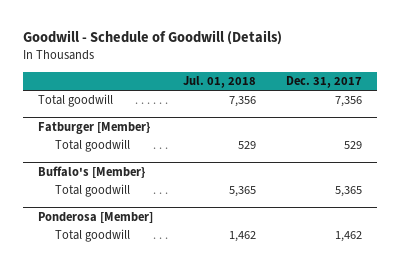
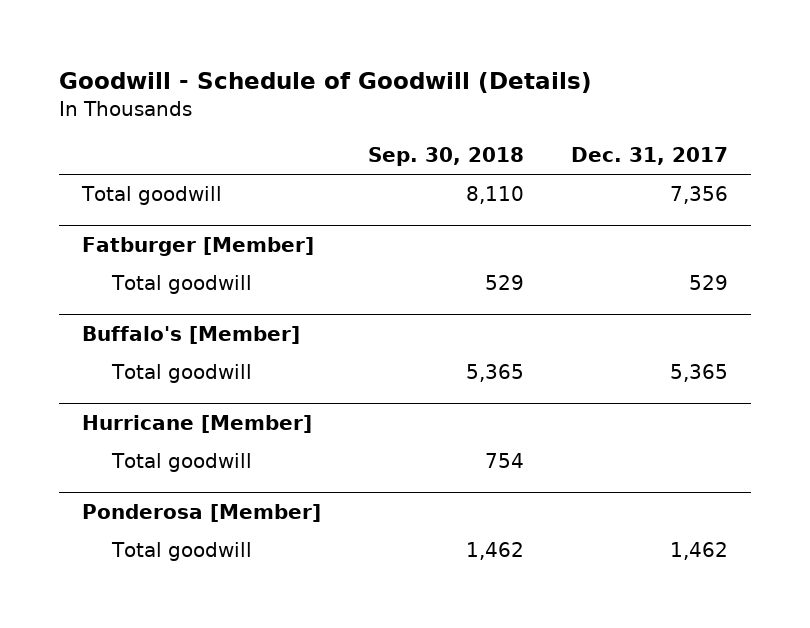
- | Jul. 01, 2018 | Dec. 31, 2017
+ | Sep. 30, 2018 | Dec. 31, 2017
- Fatburger [Member}
+ Fatburger [Member]
- Buffalo's [Member}
+ Buffalo's [Member]
+ Hurricane [Member]
+ Total goodwill | 754 |

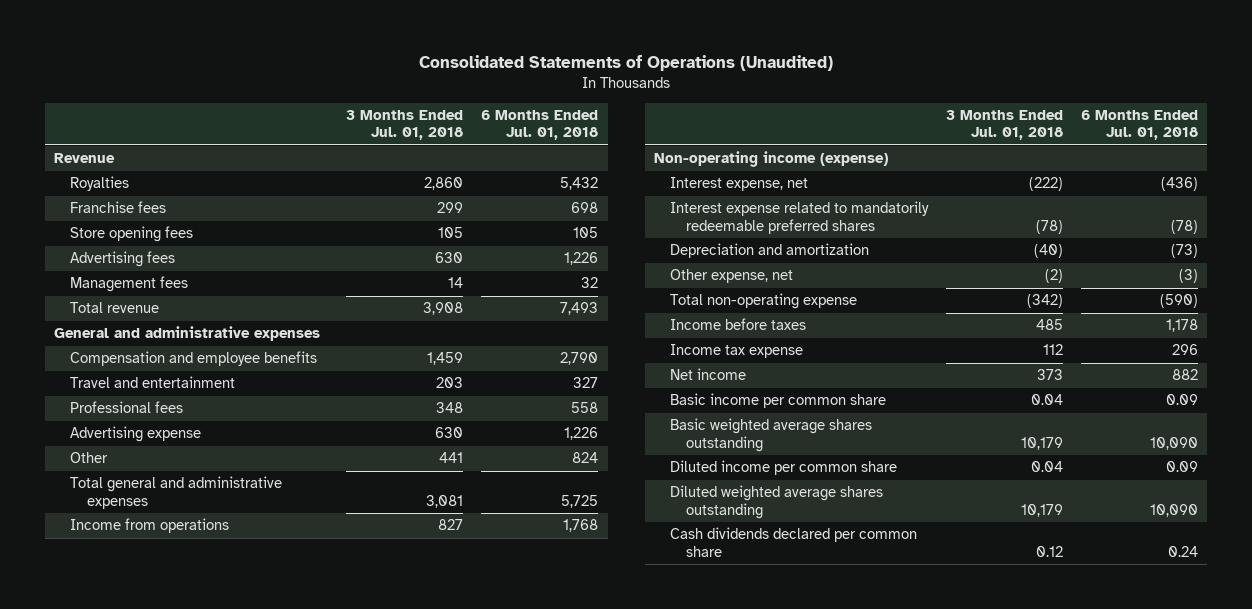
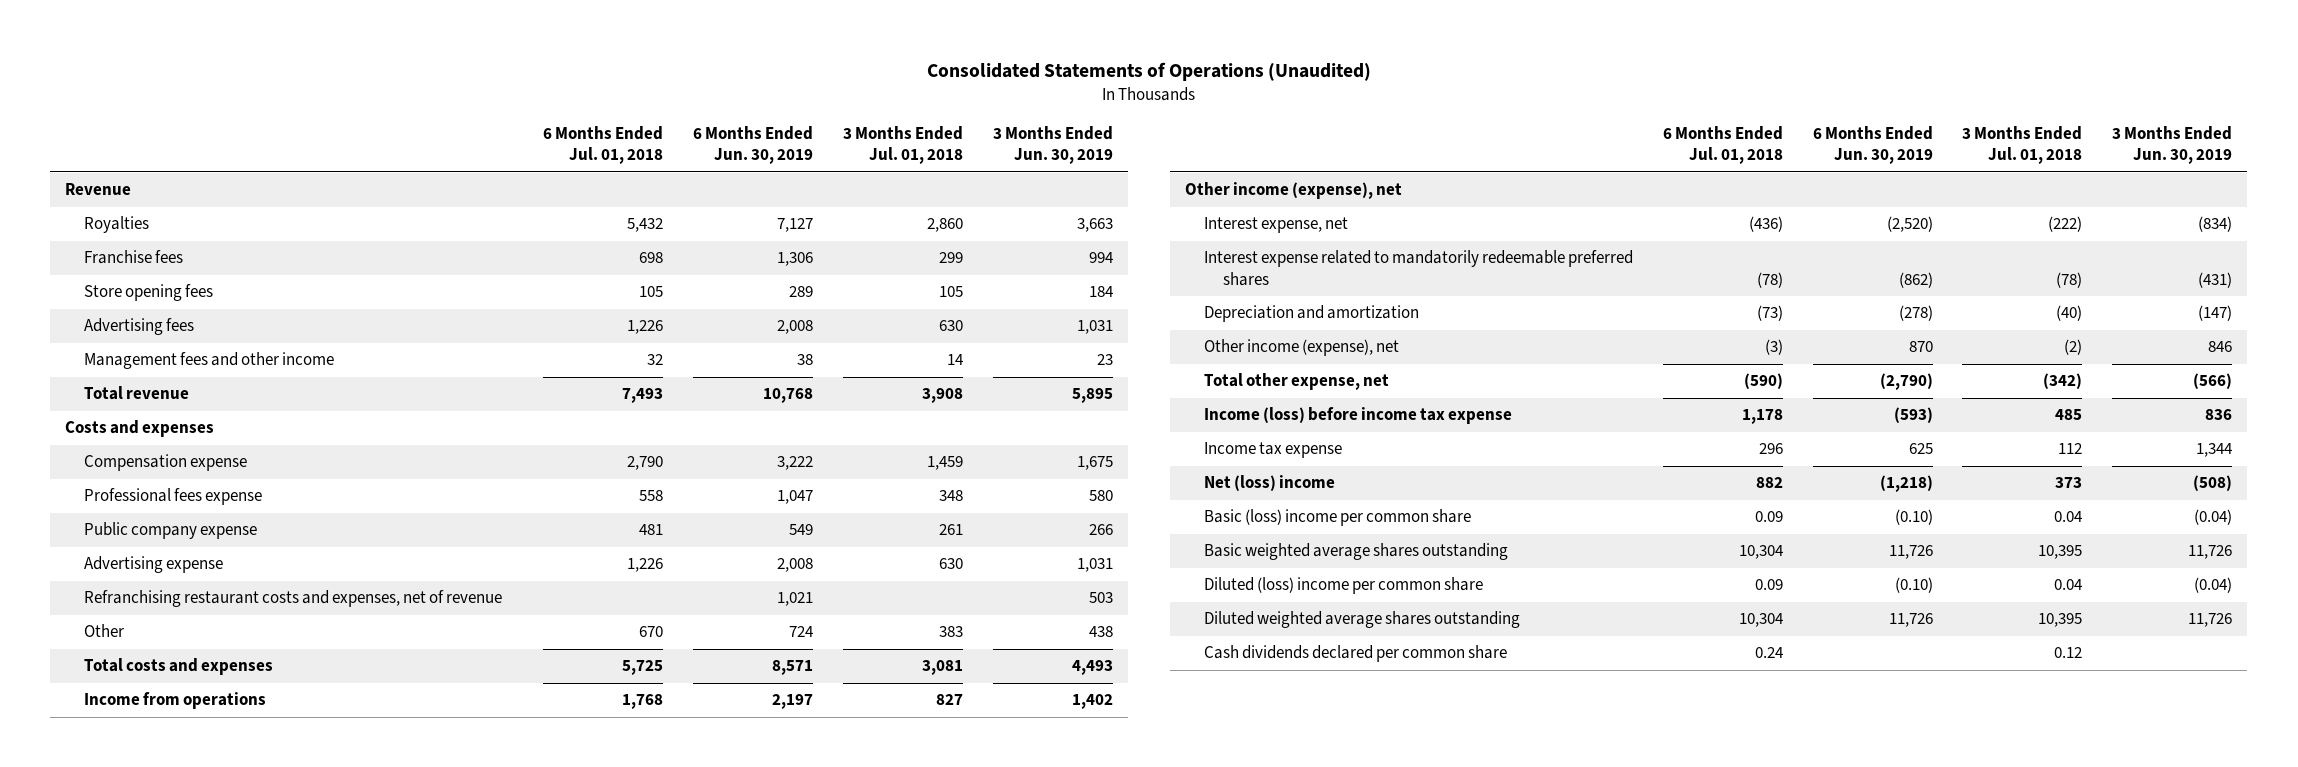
- | 3 Months Ended Jul. 01, 2018 | 6 Months Ended Jul. 01, 2018
+ | 6 Months Ended Jul. 01, 2018 | 6 Months Ended Jun. 30, 2019 | 3 Months Ended Jul. 01, 2018 | 3 Months Ended Jun. 30, 2019
- Management fees | 14 | 32
+ Management fees and other income | 32 | 38 | 14 | 23
- General and administrative expenses
- Compensation and employee benefits | 1,459 | 2,790
- Travel and entertainment | 203 | 327
- Professional fees | 348 | 558
+ Costs and expenses
+ Compensation expense | 2,790 | 3,222 | 1,459 | 1,675
+ Professional fees expense | 558 | 1,047 | 348 | 580
+ Public company expense | 481 | 549 | 261 | 266
- Other | 441 | 824
- Total general and administrative expenses | 3,081 | 5,725
+ Refranchising restaurant costs and expenses, net of revenue | | 1,021 | | 503
+ Other | 670 | 724 | 383 | 438
+ Total costs and expenses | 5,725 | 8,571 | 3,081 | 4,493
- Non-operating income (expense)
+ Other income (expense), net
- Other expense, net | (2) | (3)
- Total non-operating expense | (342) | (590)
- Income before taxes | 485 | 1,178
+ Other income (expense), net | (3) | 870 | (2) | 846
+ Total other expense, net | (590) | (2,790) | (342) | (566)
+ Income (loss) before income tax expense | 1,178 | (593) | 485 | 836
- Net income | 373 | 882
- Basic income per common share | 0.04 | 0.09
- Basic weighted average shares outstanding | 10,179 | 10,090
- Diluted income per common share | 0.04 | 0.09
- Diluted weighted average shares outstanding | 10,179 | 10,090
+ Net (loss) income | 882 | (1,218) | 373 | (508)
+ Basic (loss) income per common share | 0.09 | (0.10) | 0.04 | (0.04)
+ Basic weighted average shares outstanding | 10,304 | 11,726 | 10,395 | 11,726
+ Diluted (loss) income per common share | 0.09 | (0.10) | 0.04 | (0.04)
+ Diluted weighted average shares outstanding | 10,304 | 11,726 | 10,395 | 11,726

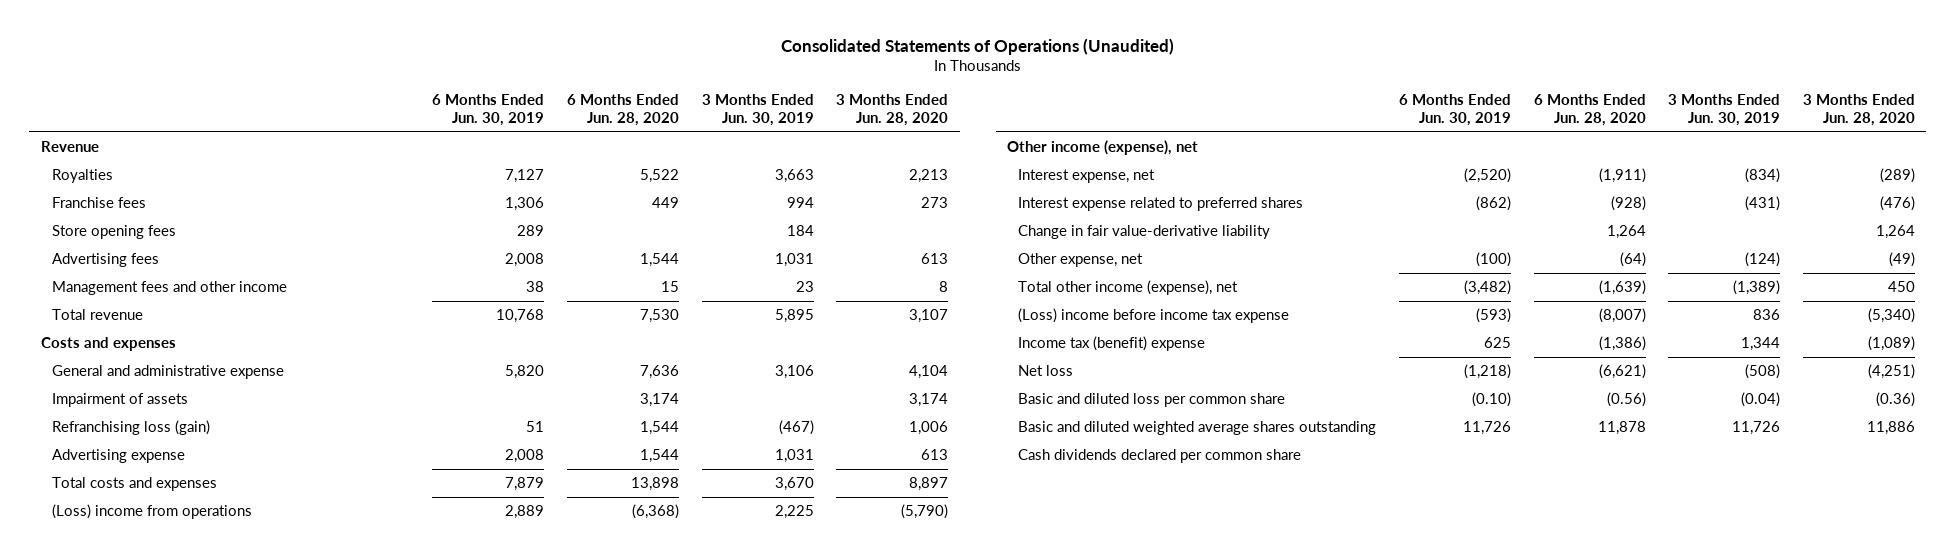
- | 6 Months Ended Jul. 01, 2018 | 6 Months Ended Jun. 30, 2019 | 3 Months Ended Jul. 01, 2018 | 3 Months Ended Jun. 30, 2019
+ | 6 Months Ended Jun. 30, 2019 | 6 Months Ended Jun. 28, 2020 | 3 Months Ended Jun. 30, 2019 | 3 Months Ended Jun. 28, 2020
- Compensation expense | 2,790 | 3,222 | 1,459 | 1,675
- Professional fees expense | 558 | 1,047 | 348 | 580
- Public company expense | 481 | 549 | 261 | 266
+ General and administrative expense | 5,820 | 7,636 | 3,106 | 4,104
+ Impairment of assets | | 3,174 | | 3,174
+ Refranchising loss (gain) | 51 | 1,544 | (467) | 1,006
- Refranchising restaurant costs and expenses, net of revenue | | 1,021 | | 503
- Other | 670 | 724 | 383 | 438
- Total costs and expenses | 5,725 | 8,571 | 3,081 | 4,493
- Income from operations | 1,768 | 2,197 | 827 | 1,402
+ Total costs and expenses | 7,879 | 13,898 | 3,670 | 8,897
+ (Loss) income from operations | 2,889 | (6,368) | 2,225 | (5,790)
- Interest expense related to mandatorily redeemable preferred shares | (78) | (862) | (78) | (431)
- Depreciation and amortization | (73) | (278) | (40) | (147)
- Other income (expense), net | (3) | 870 | (2) | 846
- Total other expense, net | (590) | (2,790) | (342) | (566)
- Income (loss) before income tax expense | 1,178 | (593) | 485 | 836
- Income tax expense | 296 | 625 | 112 | 1,344
- Net (loss) income | 882 | (1,218) | 373 | (508)
- Basic (loss) income per common share | 0.09 | (0.10) | 0.04 | (0.04)
- Basic weighted average shares outstanding | 10,304 | 11,726 | 10,395 | 11,726
- Diluted (loss) income per common share | 0.09 | (0.10) | 0.04 | (0.04)
- Diluted weighted average shares outstanding | 10,304 | 11,726 | 10,395 | 11,726
+ Interest expense related to preferred shares | (862) | (928) | (431) | (476)
+ Change in fair value-derivative liability | | 1,264 | | 1,264
+ Other expense, net | (100) | (64) | (124) | (49)
+ Total other income (expense), net | (3,482) | (1,639) | (1,389) | 450
+ (Loss) income before income tax expense | (593) | (8,007) | 836 | (5,340)
+ Income tax (benefit) expense | 625 | (1,386) | 1,344 | (1,089)
+ Net loss | (1,218) | (6,621) | (508) | (4,251)
+ Basic and diluted loss per common share | (0.10) | (0.56) | (0.04) | (0.36)
+ Basic and diluted weighted average shares outstanding | 11,726 | 11,878 | 11,726 | 11,886

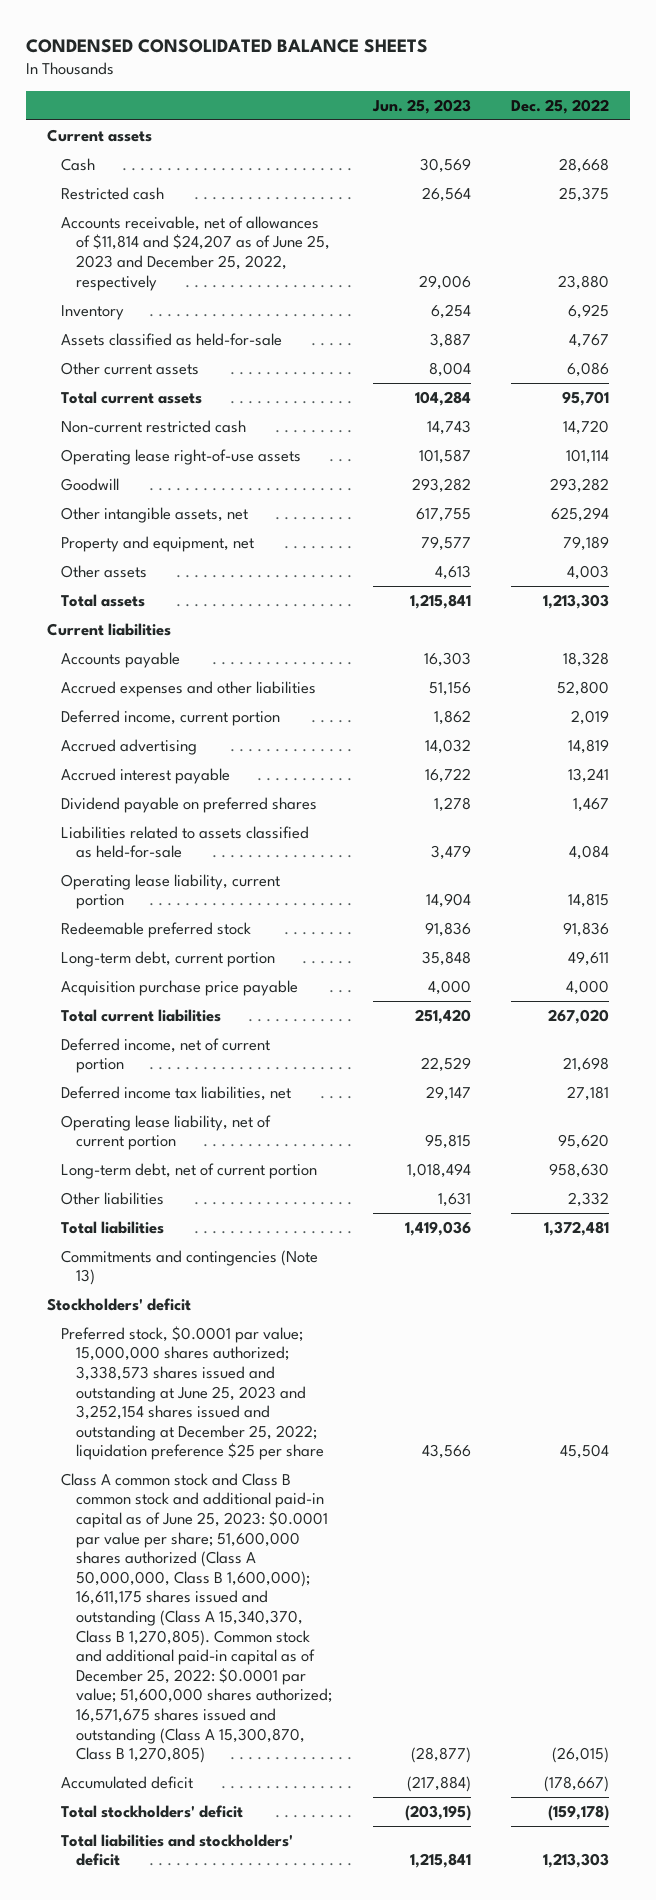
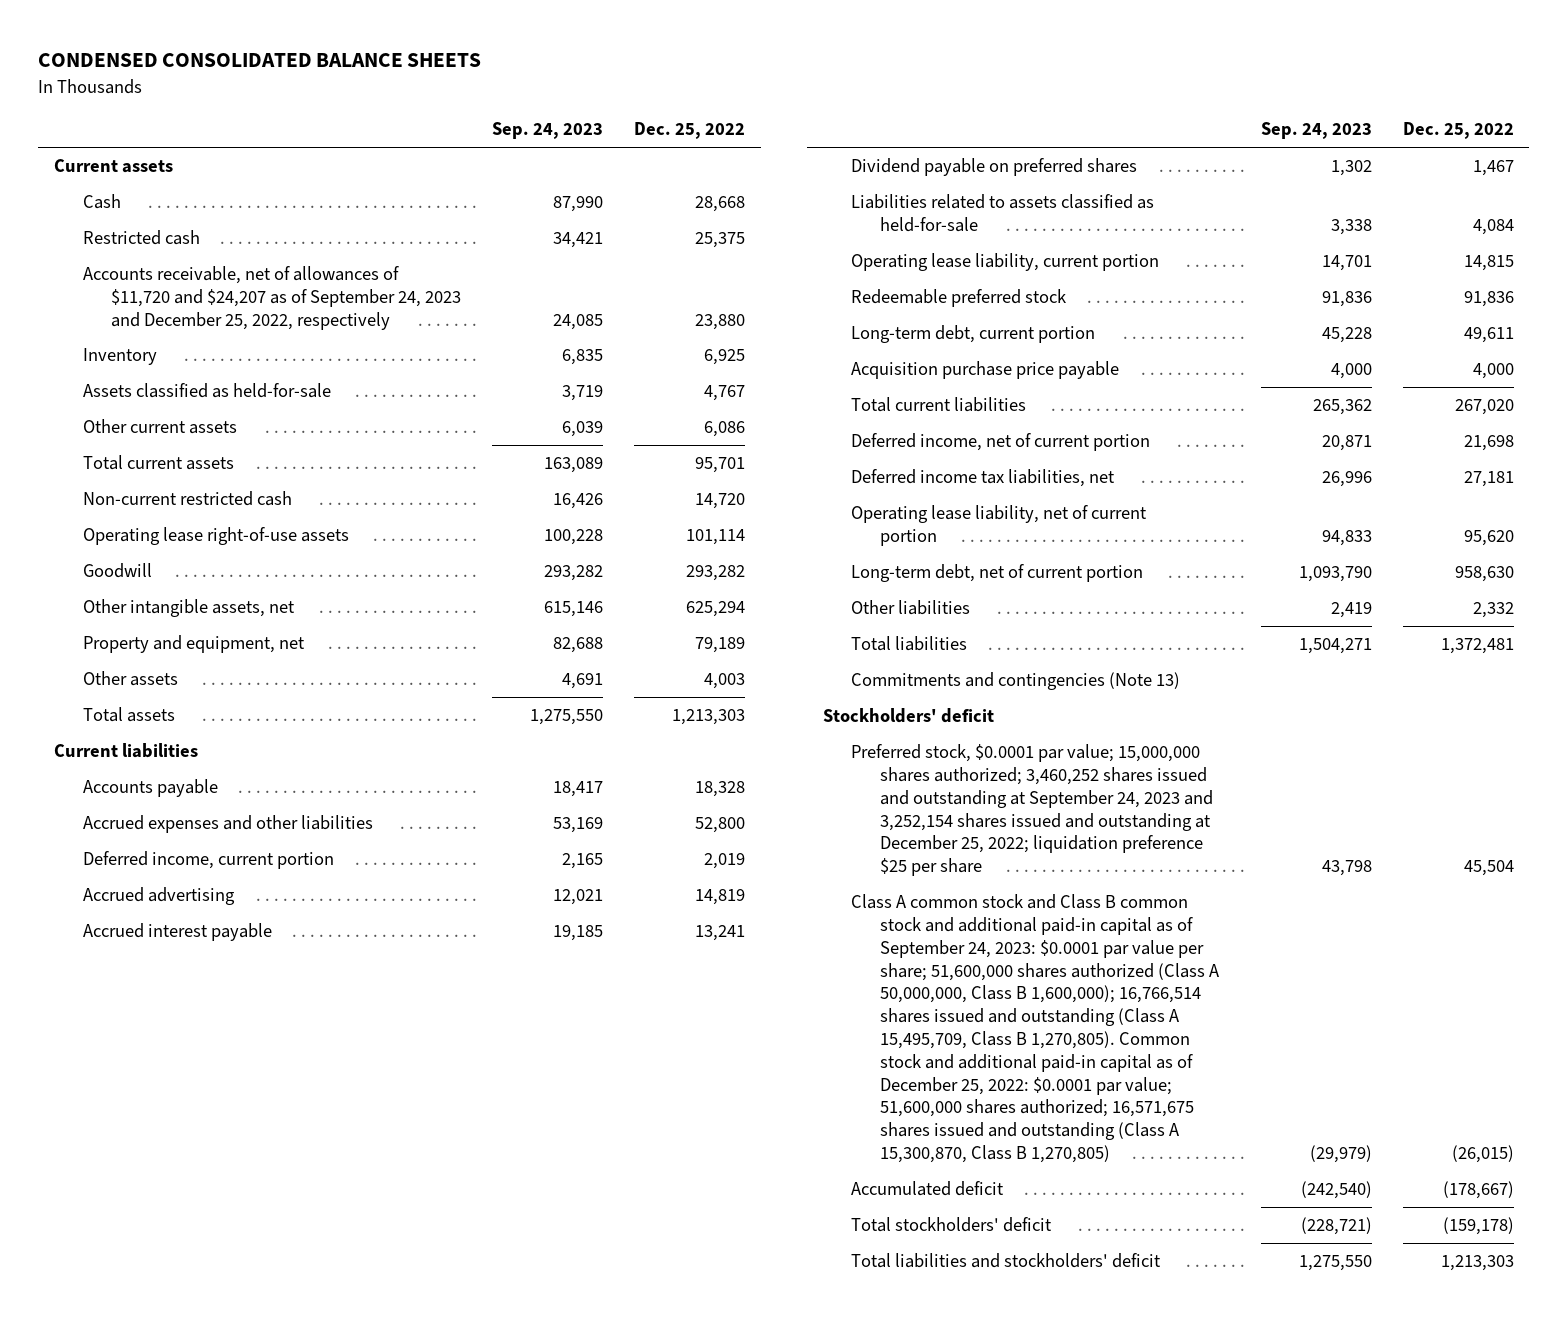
- | Jun. 25, 2023 | Dec. 25, 2022
+ | Sep. 24, 2023 | Dec. 25, 2022
- Accounts receivable, net of allowances of $11,814 and $24,207 as of June 25, 2023 and December 25, 2022, respectively | 29,006 | 23,880
+ Accounts receivable, net of allowances of $11,720 and $24,207 as of September 24, 2023 and December 25, 2022, respectively | 24,085 | 23,880
- Preferred stock, $0.0001 par value; 15,000,000 shares authorized; 3,338,573 shares issued and outstanding at June 25, 2023 and 3,252,154 shares issued and outstanding at December 25, 2022; liquidation preference $25 per share | 43,566 | 45,504
- Class A common stock and Class B common stock and additional paid-in capital as of June 25, 2023: $0.0001 par value per share; 51,600,000 shares authorized (Class A 50,000,000, Class B 1,600,000); 16,611,175 shares issued and outstanding (Class A 15,340,370, Class B 1,270,805). Common stock and additional paid-in capital as of December 25, 2022: $0.0001 par value; 51,600,000 shares authorized; 16,571,675 shares issued and outstanding (Class A 15,300,870, Class B 1,270,805) | (28,877) | (26,015)
+ Preferred stock, $0.0001 par value; 15,000,000 shares authorized; 3,460,252 shares issued and outstanding at September 24, 2023 and 3,252,154 shares issued and outstanding at December 25, 2022; liquidation preference $25 per share | 43,798 | 45,504
+ Class A common stock and Class B common stock and additional paid-in capital as of September 24, 2023: $0.0001 par value per share; 51,600,000 shares authorized (Class A 50,000,000, Class B 1,600,000); 16,766,514 shares issued and outstanding (Class A 15,495,709, Class B 1,270,805). Common stock and additional paid-in capital as of December 25, 2022: $0.0001 par value; 51,600,000 shares authorized; 16,571,675 shares issued and outstanding (Class A 15,300,870, Class B 1,270,805) | (29,979) | (26,015)

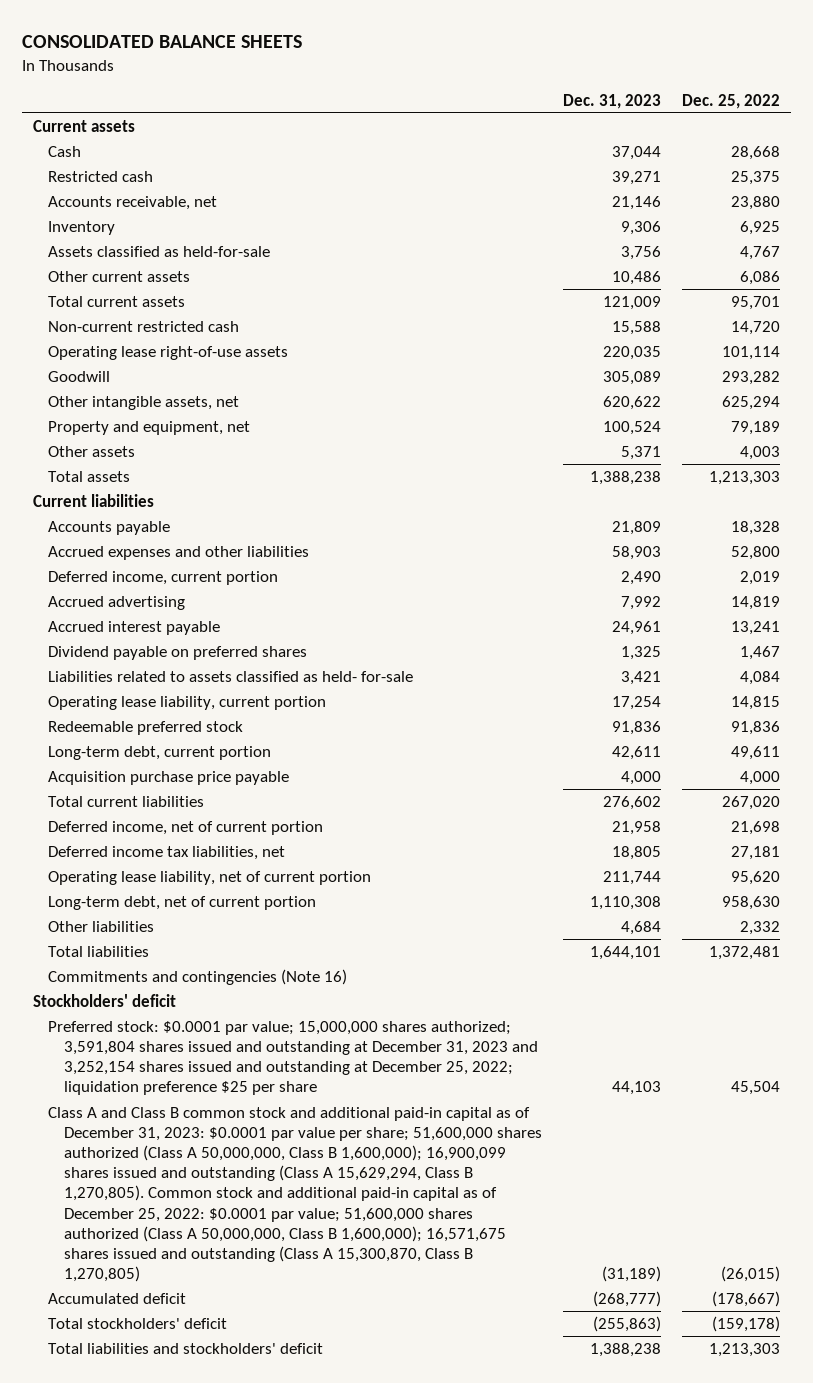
- CONDENSED CONSOLIDATED BALANCE SHEETS
+ CONSOLIDATED BALANCE SHEETS
- | Sep. 24, 2023 | Dec. 25, 2022
+ | Dec. 31, 2023 | Dec. 25, 2022
- Accounts receivable, net of allowances of $11,720 and $24,207 as of September 24, 2023 and December 25, 2022, respectively | 24,085 | 23,880
+ Accounts receivable, net | 21,146 | 23,880
- Liabilities related to assets classified as held-for-sale | 3,338 | 4,084
+ Liabilities related to assets classified as held- for-sale | 3,421 | 4,084
- Commitments and contingencies (Note 13)
+ Commitments and contingencies (Note 16)
- Preferred stock, $0.0001 par value; 15,000,000 shares authorized; 3,460,252 shares issued and outstanding at September 24, 2023 and 3,252,154 shares issued and outstanding at December 25, 2022; liquidation preference $25 per share | 43,798 | 45,504
- Class A common stock and Class B common stock and additional paid-in capital as of September 24, 2023: $0.0001 par value per share; 51,600,000 shares authorized (Class A 50,000,000, Class B 1,600,000); 16,766,514 shares issued and outstanding (Class A 15,495,709, Class B 1,270,805). Common stock and additional paid-in capital as of December 25, 2022: $0.0001 par value; 51,600,000 shares authorized; 16,571,675 shares issued and outstanding (Class A 15,300,870, Class B 1,270,805) | (29,979) | (26,015)
+ Preferred stock: $0.0001 par value; 15,000,000 shares authorized; 3,591,804 shares issued and outstanding at December 31, 2023 and 3,252,154 shares issued and outstanding at December 25, 2022; liquidation preference $25 per share | 44,103 | 45,504
+ Class A and Class B common stock and additional paid-in capital as of December 31, 2023: $0.0001 par value per share; 51,600,000 shares authorized (Class A 50,000,000, Class B 1,600,000); 16,900,099 shares issued and outstanding (Class A 15,629,294, Class B 1,270,805). Common stock and additional paid-in capital as of December 25, 2022: $0.0001 par value; 51,600,000 shares authorized (Class A 50,000,000, Class B 1,600,000); 16,571,675 shares issued and outstanding (Class A 15,300,870, Class B 1,270,805) | (31,189) | (26,015)

